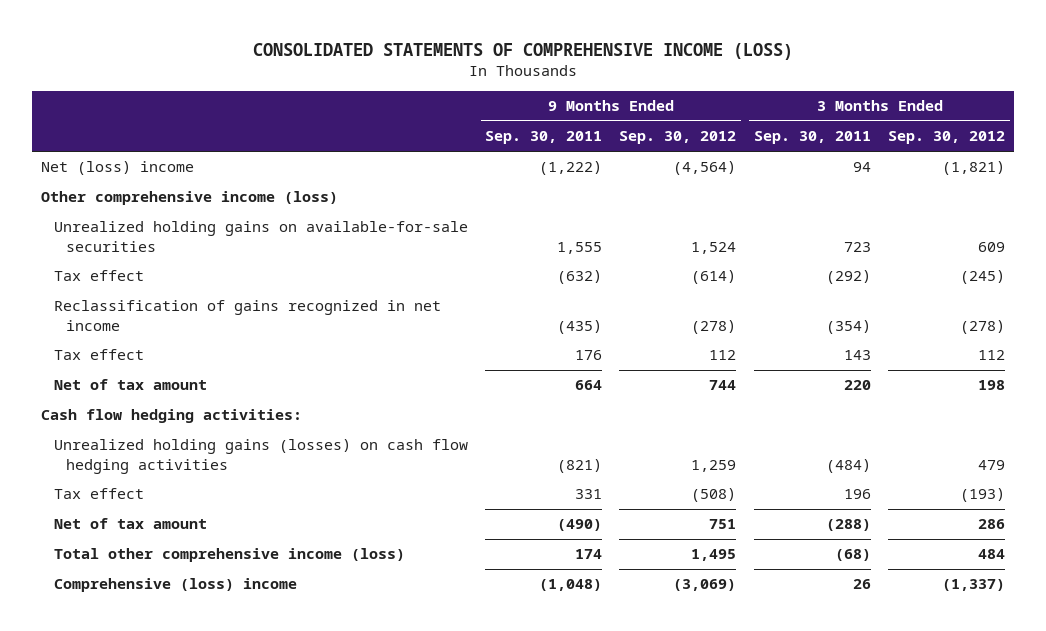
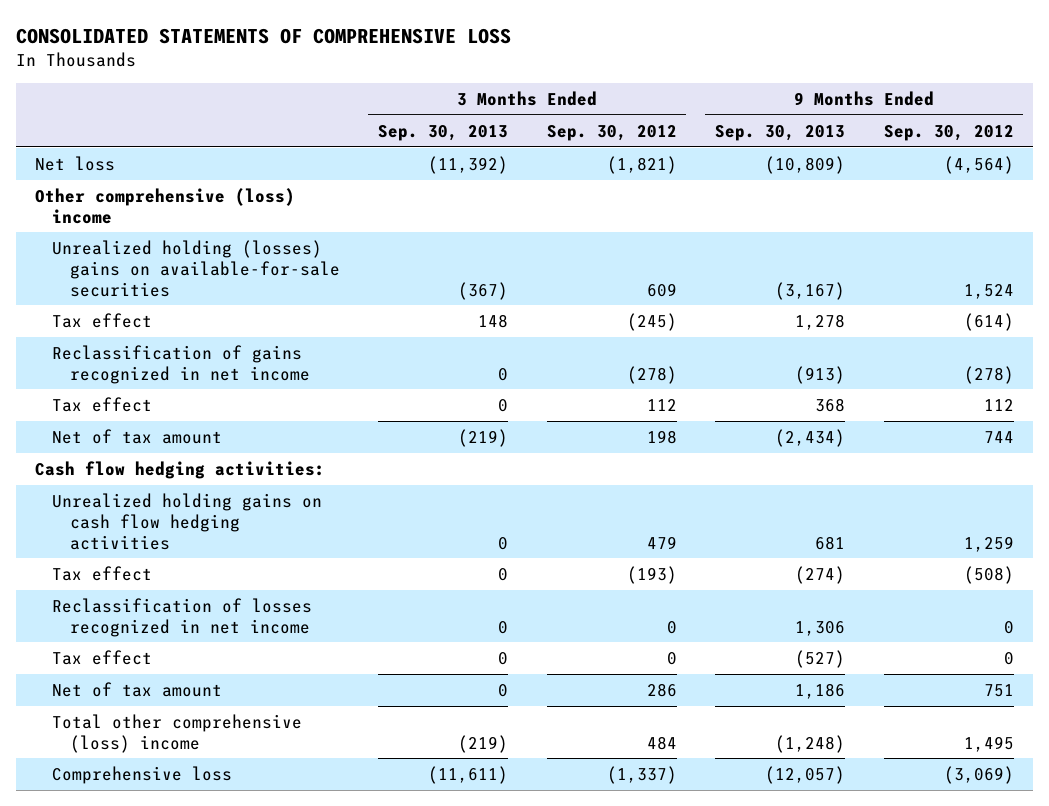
- CONSOLIDATED STATEMENTS OF COMPREHENSIVE INCOME (LOSS)
+ CONSOLIDATED STATEMENTS OF COMPREHENSIVE LOSS
- | 9 Months Ended Sep. 30, 2011 | 9 Months Ended Sep. 30, 2012 | 3 Months Ended Sep. 30, 2011 | 3 Months Ended Sep. 30, 2012
+ | 3 Months Ended Sep. 30, 2013 | 3 Months Ended Sep. 30, 2012 | 9 Months Ended Sep. 30, 2013 | 9 Months Ended Sep. 30, 2012
- Net (loss) income | (1,222) | (4,564) | 94 | (1,821)
- Other comprehensive income (loss)
- Unrealized holding gains on available-for-sale securities | 1,555 | 1,524 | 723 | 609
+ Net loss | (11,392) | (1,821) | (10,809) | (4,564)
+ Other comprehensive (loss) income
+ Unrealized holding (losses) gains on available-for-sale securities | (367) | 609 | (3,167) | 1,524
- Unrealized holding gains (losses) on cash flow hedging activities | (821) | 1,259 | (484) | 479
+ Unrealized holding gains on cash flow hedging activities | 0 | 479 | 681 | 1,259
+ Reclassification of losses recognized in net income | 0 | 0 | 1,306 | 0
+ Tax effect | 0 | 0 | (527) | 0
- Total other comprehensive income (loss) | 174 | 1,495 | (68) | 484
- Comprehensive (loss) income | (1,048) | (3,069) | 26 | (1,337)
+ Total other comprehensive (loss) income | (219) | 484 | (1,248) | 1,495
+ Comprehensive loss | (11,611) | (1,337) | (12,057) | (3,069)

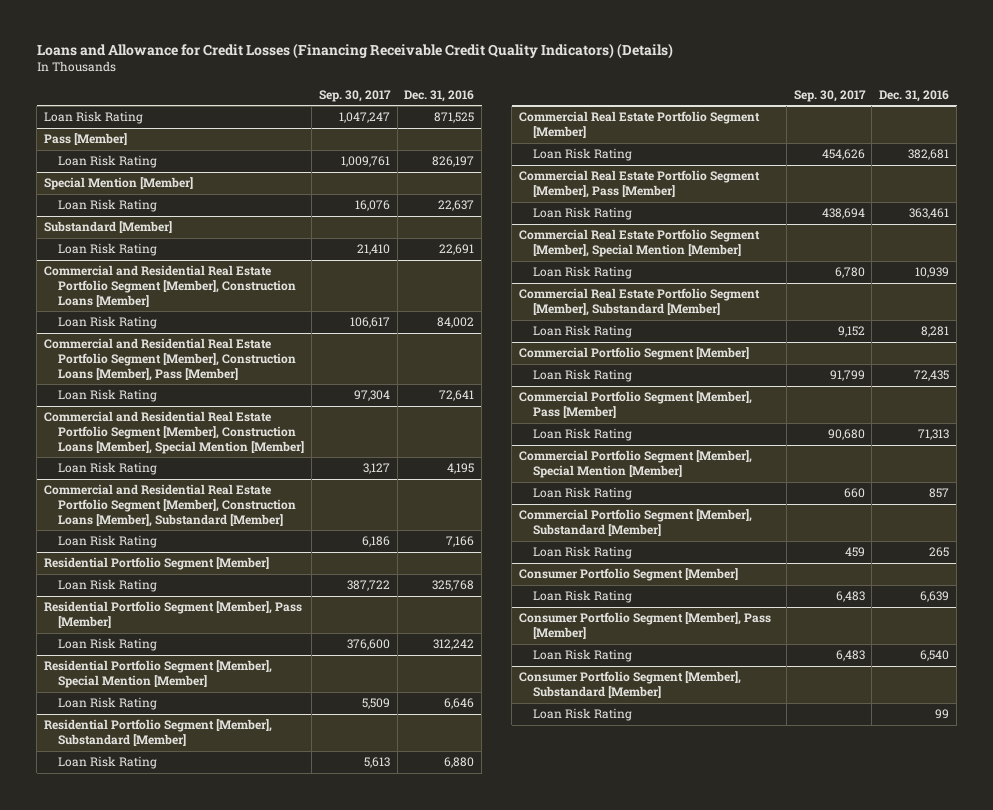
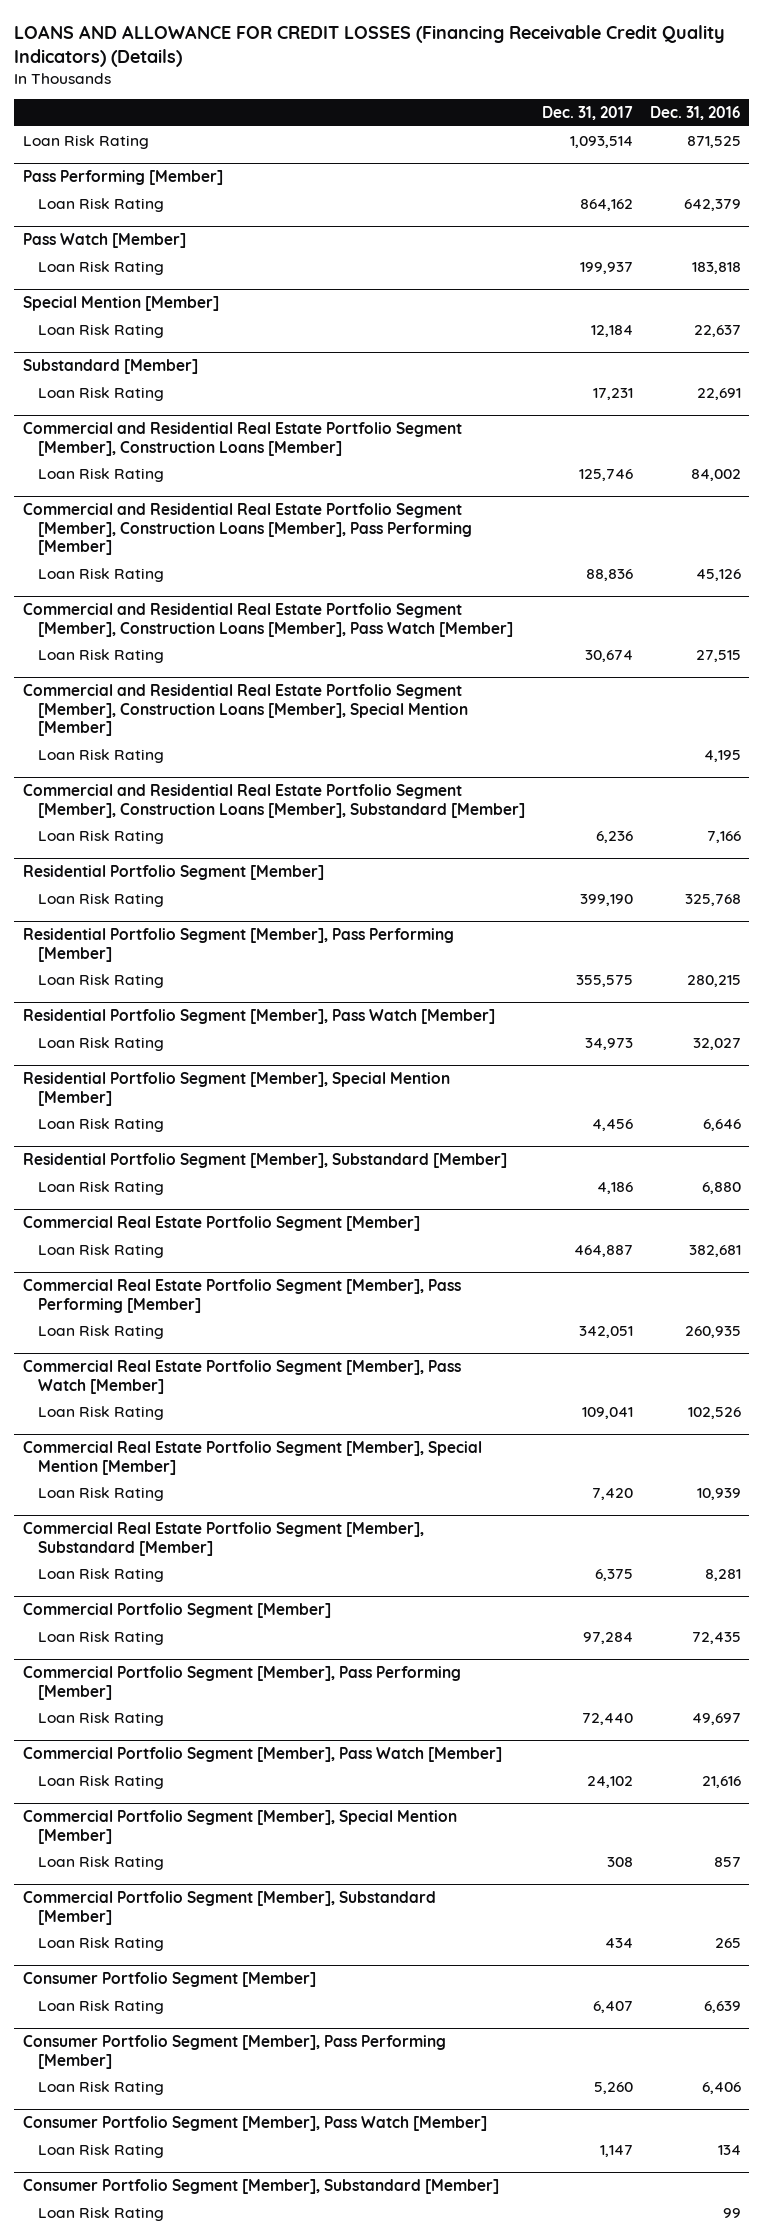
- Loans and Allowance for Credit Losses (Financing Receivable Credit Quality Indicators) (Details)
+ LOANS AND ALLOWANCE FOR CREDIT LOSSES (Financing Receivable Credit Quality Indicators) (Details)
- | Sep. 30, 2017 | Dec. 31, 2016
+ | Dec. 31, 2017 | Dec. 31, 2016
- Pass [Member]
- Loan Risk Rating | 1,009,761 | 826,197
+ Pass Performing [Member]
+ Loan Risk Rating | 864,162 | 642,379
+ Pass Watch [Member]
+ Loan Risk Rating | 199,937 | 183,818
- Commercial and Residential Real Estate Portfolio Segment [Member], Construction Loans [Member], Pass [Member]
- Loan Risk Rating | 97,304 | 72,641
+ Commercial and Residential Real Estate Portfolio Segment [Member], Construction Loans [Member], Pass Performing [Member]
+ Loan Risk Rating | 88,836 | 45,126
+ Commercial and Residential Real Estate Portfolio Segment [Member], Construction Loans [Member], Pass Watch [Member]
+ Loan Risk Rating | 30,674 | 27,515
- Residential Portfolio Segment [Member], Pass [Member]
- Loan Risk Rating | 376,600 | 312,242
+ Residential Portfolio Segment [Member], Pass Performing [Member]
+ Loan Risk Rating | 355,575 | 280,215
+ Residential Portfolio Segment [Member], Pass Watch [Member]
+ Loan Risk Rating | 34,973 | 32,027
- Commercial Real Estate Portfolio Segment [Member], Pass [Member]
- Loan Risk Rating | 438,694 | 363,461
+ Commercial Real Estate Portfolio Segment [Member], Pass Performing [Member]
+ Loan Risk Rating | 342,051 | 260,935
+ Commercial Real Estate Portfolio Segment [Member], Pass Watch [Member]
+ Loan Risk Rating | 109,041 | 102,526
- Commercial Portfolio Segment [Member], Pass [Member]
- Loan Risk Rating | 90,680 | 71,313
+ Commercial Portfolio Segment [Member], Pass Performing [Member]
+ Loan Risk Rating | 72,440 | 49,697
+ Commercial Portfolio Segment [Member], Pass Watch [Member]
+ Loan Risk Rating | 24,102 | 21,616
- Consumer Portfolio Segment [Member], Pass [Member]
- Loan Risk Rating | 6,483 | 6,540
+ Consumer Portfolio Segment [Member], Pass Performing [Member]
+ Loan Risk Rating | 5,260 | 6,406
+ Consumer Portfolio Segment [Member], Pass Watch [Member]
+ Loan Risk Rating | 1,147 | 134

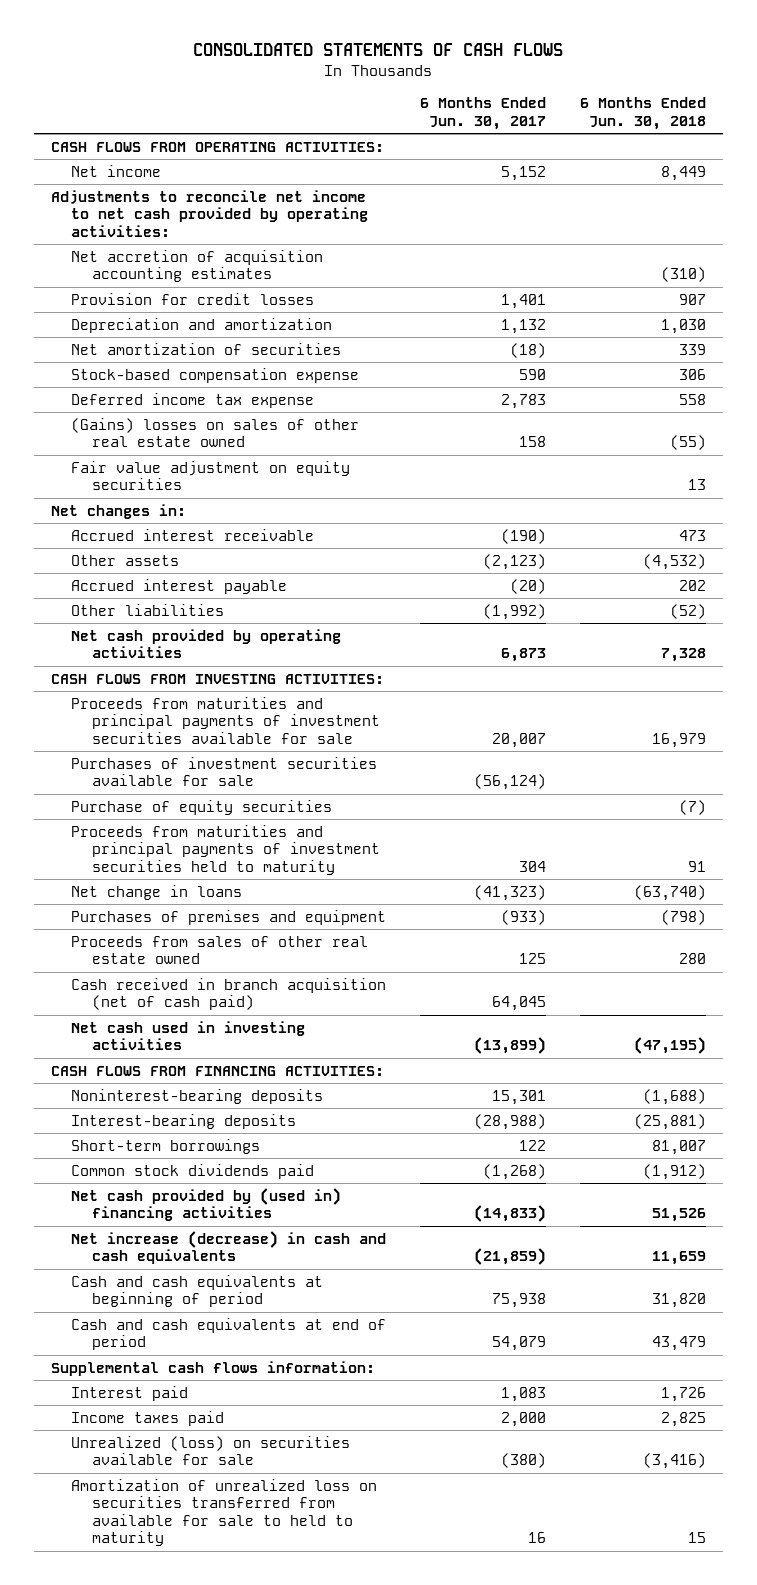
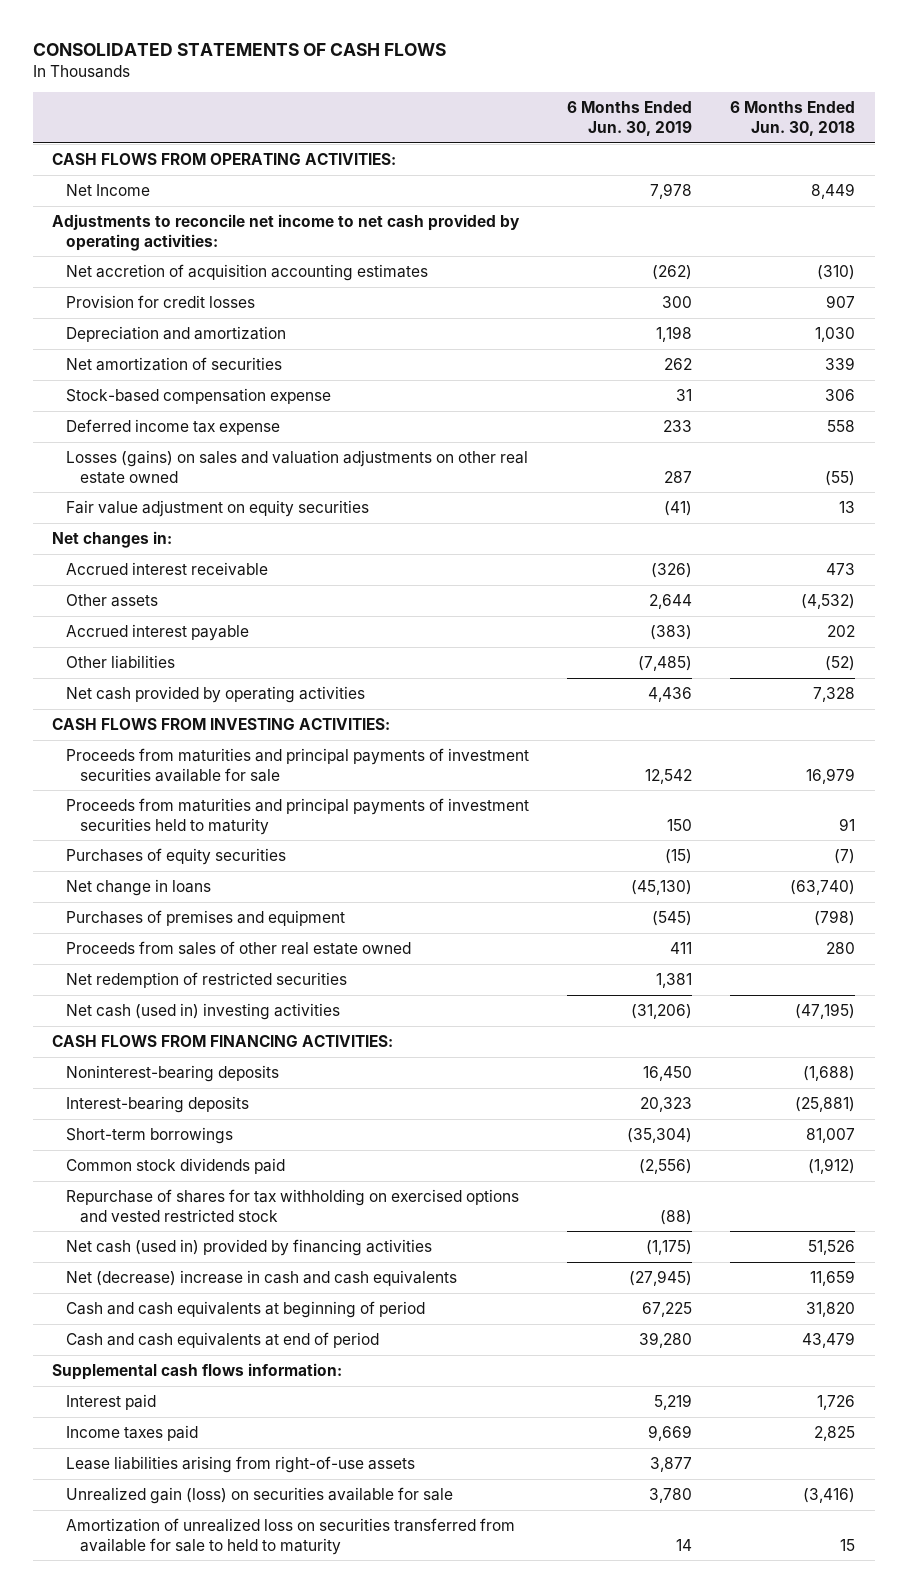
- | 6 Months Ended Jun. 30, 2017 | 6 Months Ended Jun. 30, 2018
+ | 6 Months Ended Jun. 30, 2019 | 6 Months Ended Jun. 30, 2018
- Net income | 5,152 | 8,449
+ Net Income | 7,978 | 8,449
- (Gains) losses on sales of other real estate owned | 158 | (55)
+ Losses (gains) on sales and valuation adjustments on other real estate owned | 287 | (55)
- Purchases of investment securities available for sale | (56,124) |
- Purchase of equity securities | | (7)
+ Purchases of equity securities | (15) | (7)
- Cash received in branch acquisition (net of cash paid) | 64,045 |
- Net cash used in investing activities | (13,899) | (47,195)
+ Net redemption of restricted securities | 1,381 |
+ Net cash (used in) investing activities | (31,206) | (47,195)
- Net cash provided by (used in) financing activities | (14,833) | 51,526
- Net increase (decrease) in cash and cash equivalents | (21,859) | 11,659
+ Repurchase of shares for tax withholding on exercised options and vested restricted stock | (88) |
+ Net cash (used in) provided by financing activities | (1,175) | 51,526
+ Net (decrease) increase in cash and cash equivalents | (27,945) | 11,659
- Unrealized (loss) on securities available for sale | (380) | (3,416)
+ Lease liabilities arising from right-of-use assets | 3,877 |
+ Unrealized gain (loss) on securities available for sale | 3,780 | (3,416)

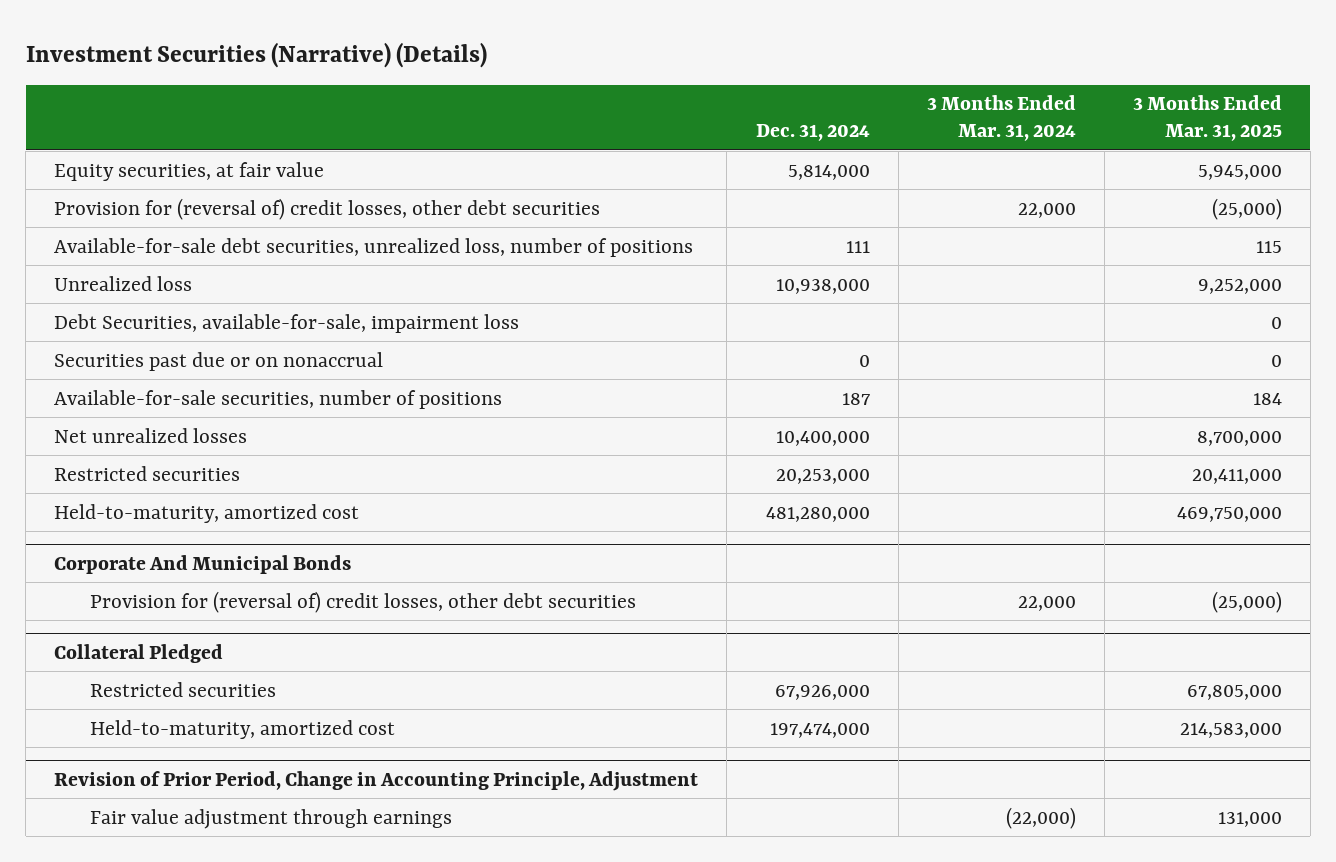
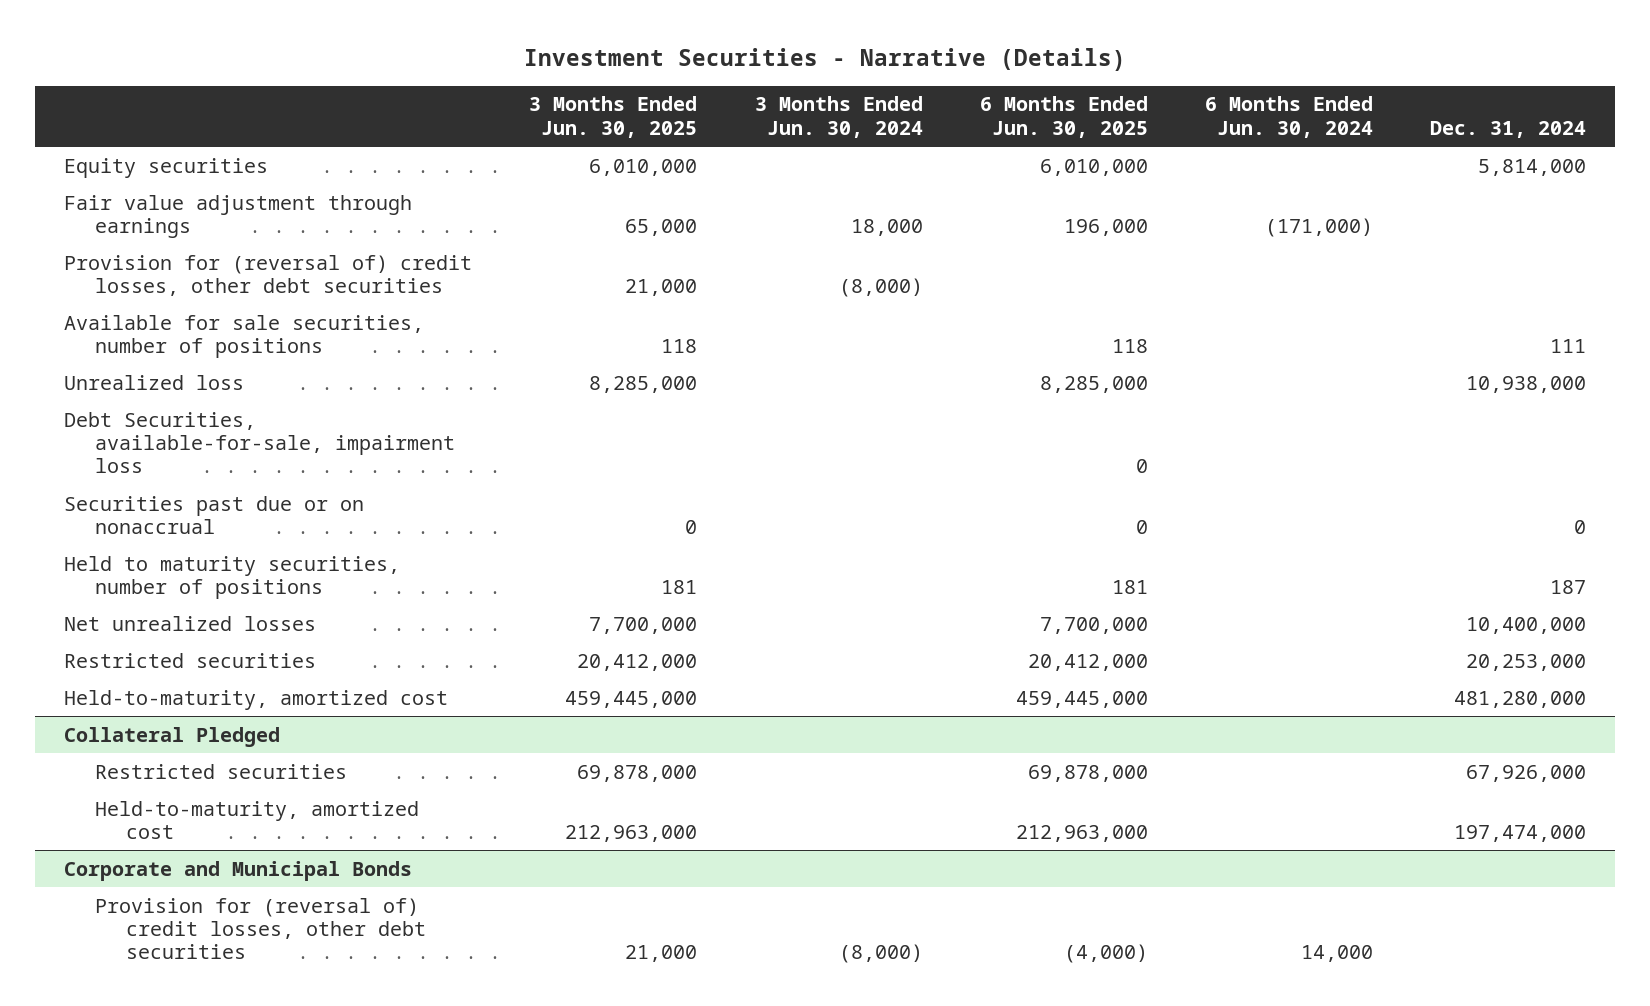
- Investment Securities (Narrative) (Details)
+ Investment Securities - Narrative (Details)
- | Dec. 31, 2024 | 3 Months Ended Mar. 31, 2024 | 3 Months Ended Mar. 31, 2025
+ | 3 Months Ended Jun. 30, 2025 | 3 Months Ended Jun. 30, 2024 | 6 Months Ended Jun. 30, 2025 | 6 Months Ended Jun. 30, 2024 | Dec. 31, 2024
- Equity securities, at fair value | 5,814,000 | | 5,945,000
+ Equity securities | 6,010,000 | | 6,010,000 | | 5,814,000
+ Fair value adjustment through earnings | 65,000 | 18,000 | 196,000 | (171,000) |
- Available-for-sale debt securities, unrealized loss, number of positions | 111 | | 115
+ Available for sale securities, number of positions | 118 | | 118 | | 111
- Available-for-sale securities, number of positions | 187 | | 184
+ Held to maturity securities, number of positions | 181 | | 181 | | 187
- Corporate And Municipal Bonds
- Provision for (reversal of) credit losses, other debt securities | | 22,000 | (25,000)
- Revision of Prior Period, Change in Accounting Principle, Adjustment
- Fair value adjustment through earnings | | (22,000) | 131,000
+ Corporate and Municipal Bonds
+ Provision for (reversal of) credit losses, other debt securities | 21,000 | (8,000) | (4,000) | 14,000 |

